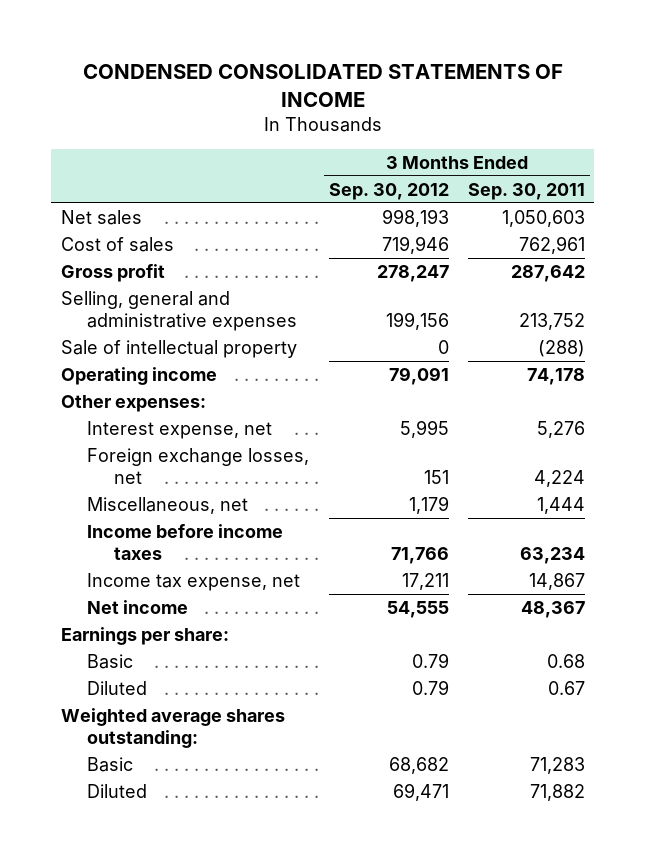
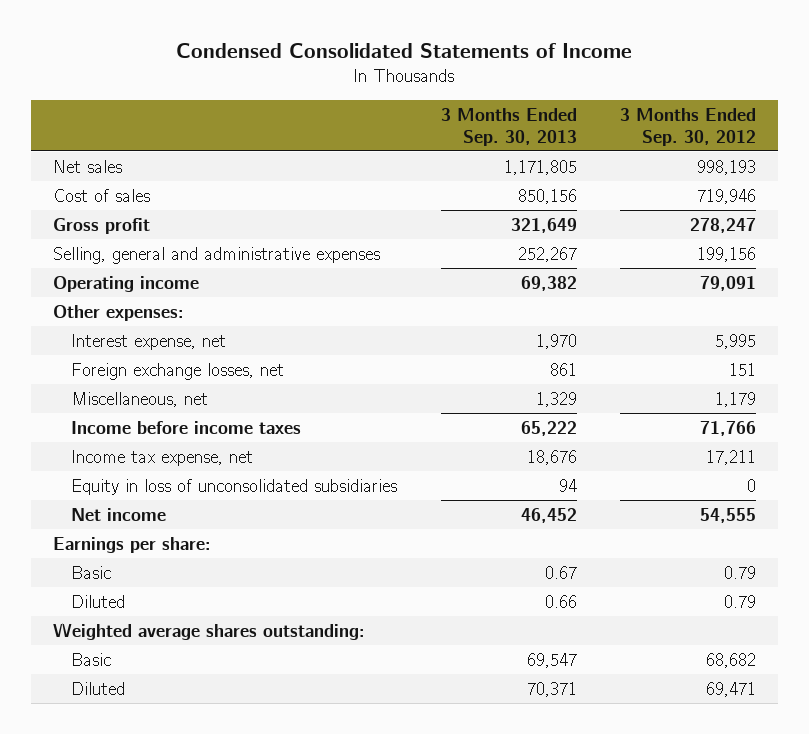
- CONDENSED CONSOLIDATED STATEMENTS OF INCOME
+ Condensed Consolidated Statements of Income
- | 3 Months Ended Sep. 30, 2012 | 3 Months Ended Sep. 30, 2011
+ | 3 Months Ended Sep. 30, 2013 | 3 Months Ended Sep. 30, 2012
- Sale of intellectual property | 0 | (288)
+ Equity in loss of unconsolidated subsidiaries | 94 | 0

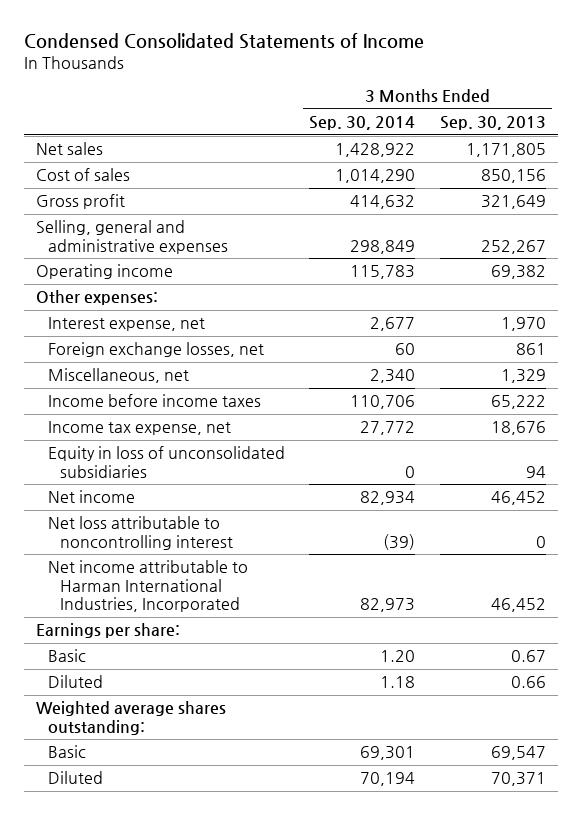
- | 3 Months Ended Sep. 30, 2013 | 3 Months Ended Sep. 30, 2012
+ | 3 Months Ended Sep. 30, 2014 | 3 Months Ended Sep. 30, 2013
+ Net loss attributable to noncontrolling interest | (39) | 0
+ Net income attributable to Harman International Industries, Incorporated | 82,973 | 46,452

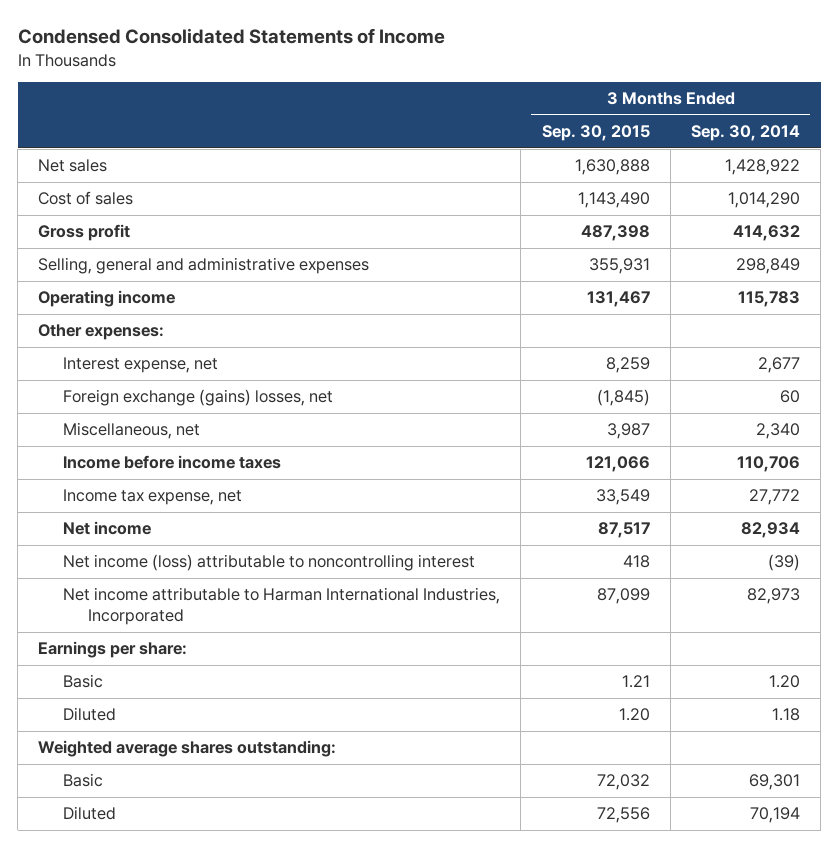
- | 3 Months Ended Sep. 30, 2014 | 3 Months Ended Sep. 30, 2013
+ | 3 Months Ended Sep. 30, 2015 | 3 Months Ended Sep. 30, 2014
- Foreign exchange losses, net | 60 | 861
+ Foreign exchange (gains) losses, net | (1,845) | 60
- Equity in loss of unconsolidated subsidiaries | 0 | 94
- Net loss attributable to noncontrolling interest | (39) | 0
+ Net income (loss) attributable to noncontrolling interest | 418 | (39)

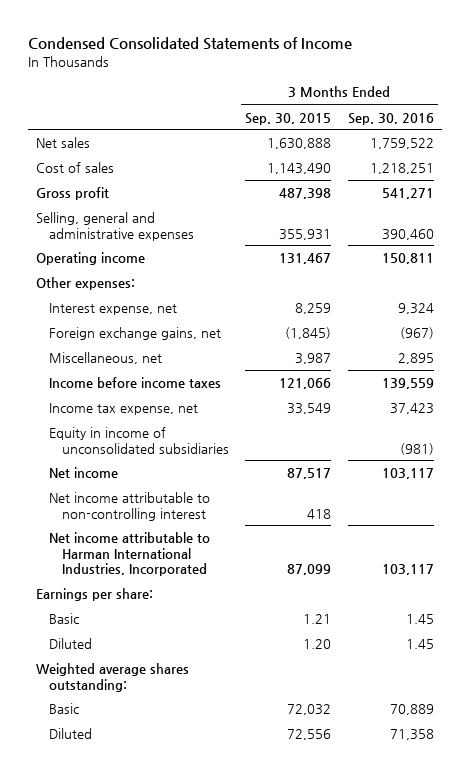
- | 3 Months Ended Sep. 30, 2015 | 3 Months Ended Sep. 30, 2014
+ | 3 Months Ended Sep. 30, 2015 | 3 Months Ended Sep. 30, 2016
- Foreign exchange (gains) losses, net | (1,845) | 60
+ Foreign exchange gains, net | (1,845) | (967)
+ Equity in income of unconsolidated subsidiaries | | (981)
- Net income (loss) attributable to noncontrolling interest | 418 | (39)
+ Net income attributable to non-controlling interest | 418 |

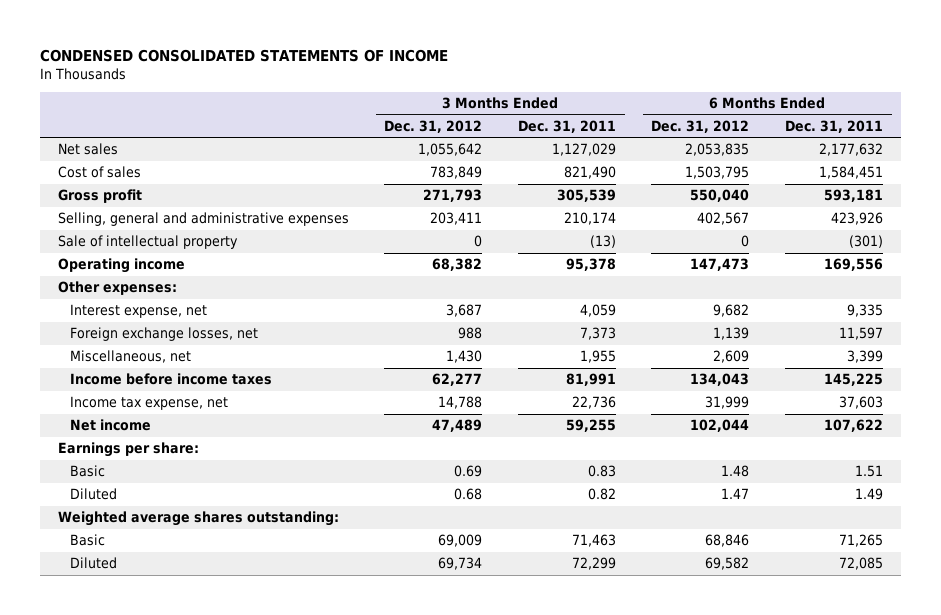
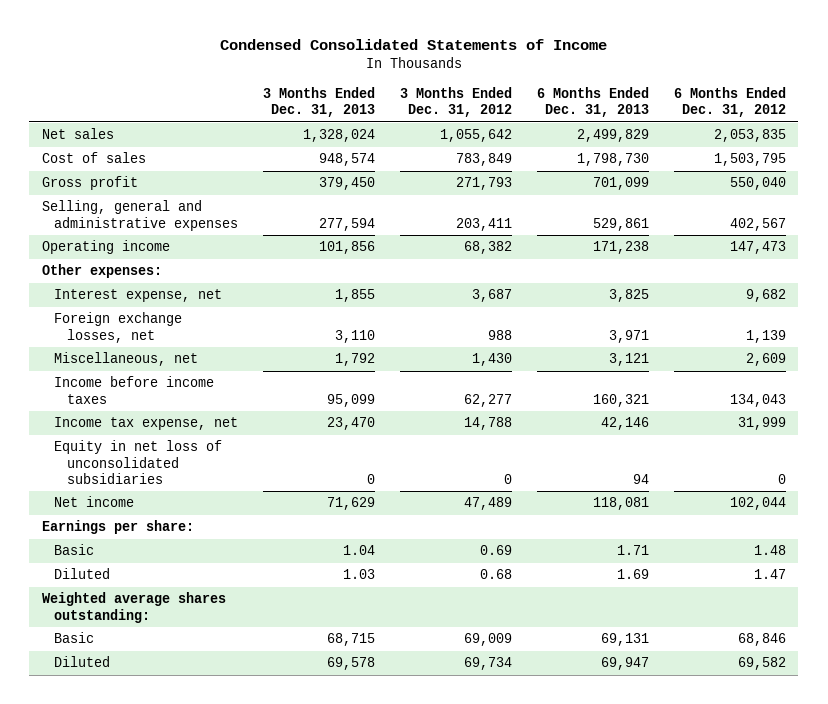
- CONDENSED CONSOLIDATED STATEMENTS OF INCOME
+ Condensed Consolidated Statements of Income
- | 3 Months Ended Dec. 31, 2012 | 3 Months Ended Dec. 31, 2011 | 6 Months Ended Dec. 31, 2012 | 6 Months Ended Dec. 31, 2011
+ | 3 Months Ended Dec. 31, 2013 | 3 Months Ended Dec. 31, 2012 | 6 Months Ended Dec. 31, 2013 | 6 Months Ended Dec. 31, 2012
- Sale of intellectual property | 0 | (13) | 0 | (301)
+ Equity in net loss of unconsolidated subsidiaries | 0 | 0 | 94 | 0

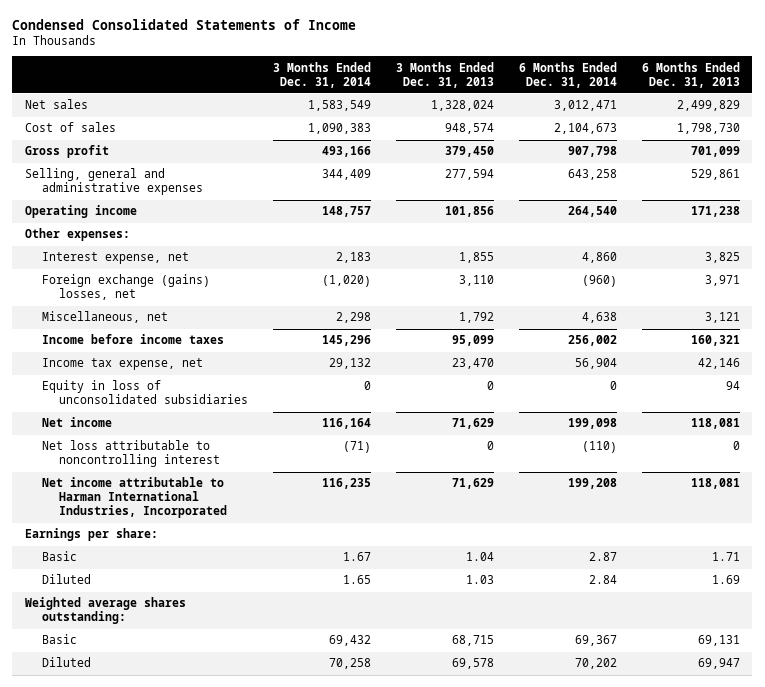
- | 3 Months Ended Dec. 31, 2013 | 3 Months Ended Dec. 31, 2012 | 6 Months Ended Dec. 31, 2013 | 6 Months Ended Dec. 31, 2012
+ | 3 Months Ended Dec. 31, 2014 | 3 Months Ended Dec. 31, 2013 | 6 Months Ended Dec. 31, 2014 | 6 Months Ended Dec. 31, 2013
- Foreign exchange losses, net | 3,110 | 988 | 3,971 | 1,139
+ Foreign exchange (gains) losses, net | (1,020) | 3,110 | (960) | 3,971
- Equity in net loss of unconsolidated subsidiaries | 0 | 0 | 94 | 0
+ Equity in loss of unconsolidated subsidiaries | 0 | 0 | 0 | 94
+ Net loss attributable to noncontrolling interest | (71) | 0 | (110) | 0
+ Net income attributable to Harman International Industries, Incorporated | 116,235 | 71,629 | 199,208 | 118,081

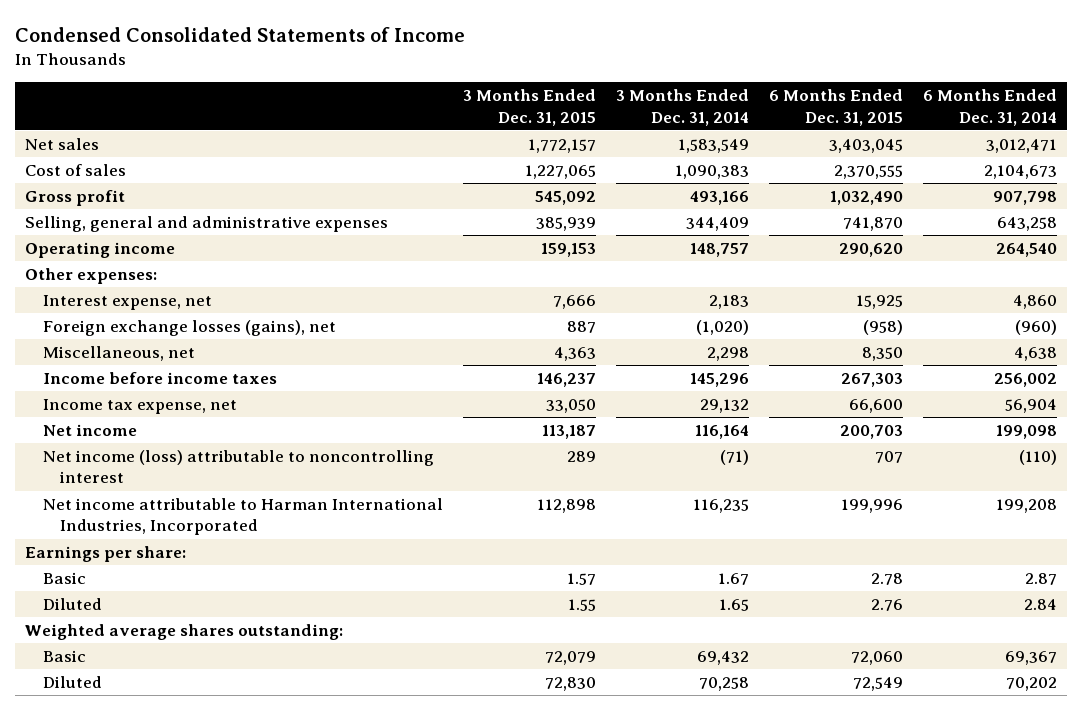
- | 3 Months Ended Dec. 31, 2014 | 3 Months Ended Dec. 31, 2013 | 6 Months Ended Dec. 31, 2014 | 6 Months Ended Dec. 31, 2013
+ | 3 Months Ended Dec. 31, 2015 | 3 Months Ended Dec. 31, 2014 | 6 Months Ended Dec. 31, 2015 | 6 Months Ended Dec. 31, 2014
- Foreign exchange (gains) losses, net | (1,020) | 3,110 | (960) | 3,971
+ Foreign exchange losses (gains), net | 887 | (1,020) | (958) | (960)
- Equity in loss of unconsolidated subsidiaries | 0 | 0 | 0 | 94
- Net loss attributable to noncontrolling interest | (71) | 0 | (110) | 0
+ Net income (loss) attributable to noncontrolling interest | 289 | (71) | 707 | (110)

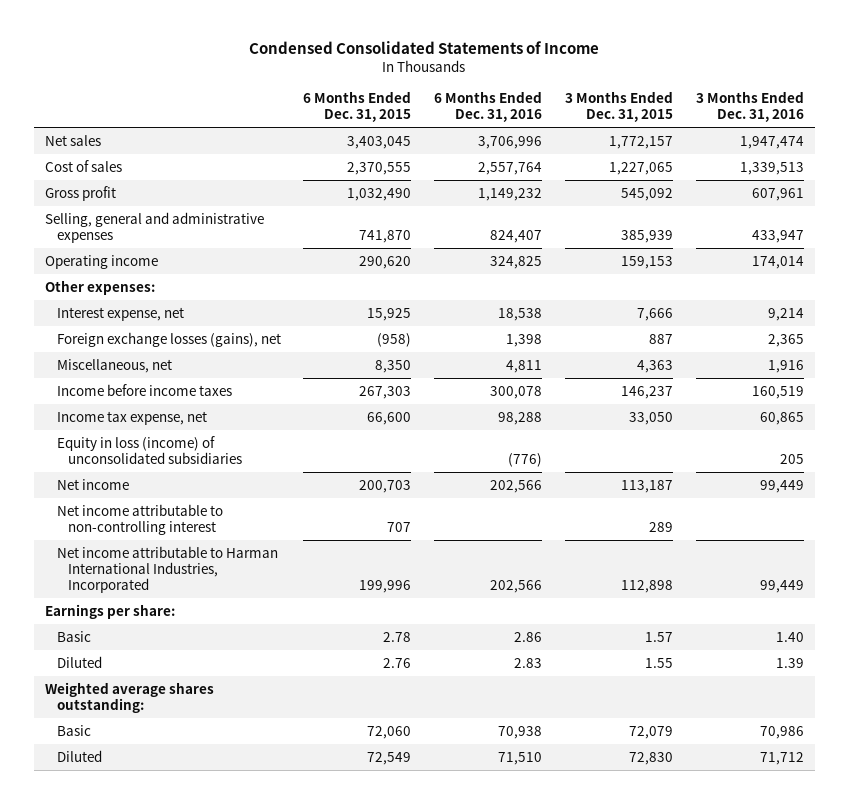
- | 3 Months Ended Dec. 31, 2015 | 3 Months Ended Dec. 31, 2014 | 6 Months Ended Dec. 31, 2015 | 6 Months Ended Dec. 31, 2014
+ | 6 Months Ended Dec. 31, 2015 | 6 Months Ended Dec. 31, 2016 | 3 Months Ended Dec. 31, 2015 | 3 Months Ended Dec. 31, 2016
+ Equity in loss (income) of unconsolidated subsidiaries | | (776) | | 205
- Net income (loss) attributable to noncontrolling interest | 289 | (71) | 707 | (110)
+ Net income attributable to non-controlling interest | 707 | | 289 |

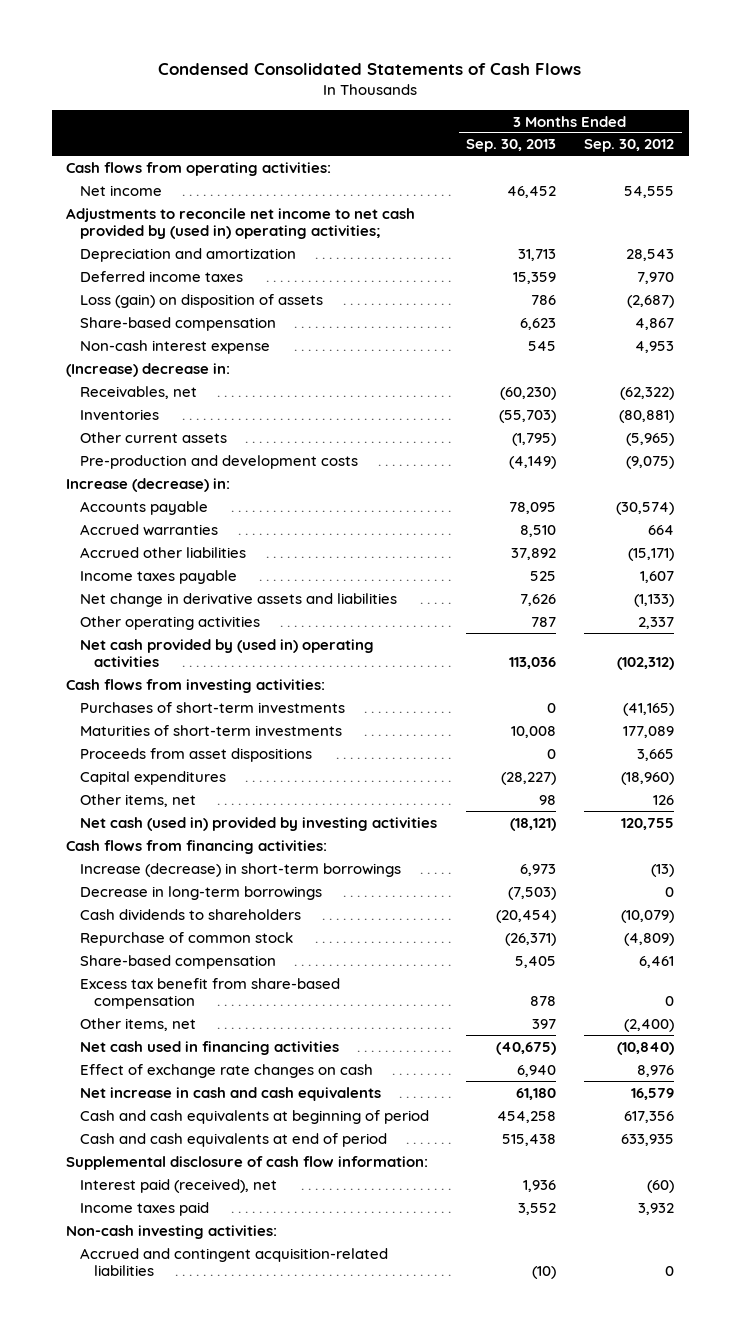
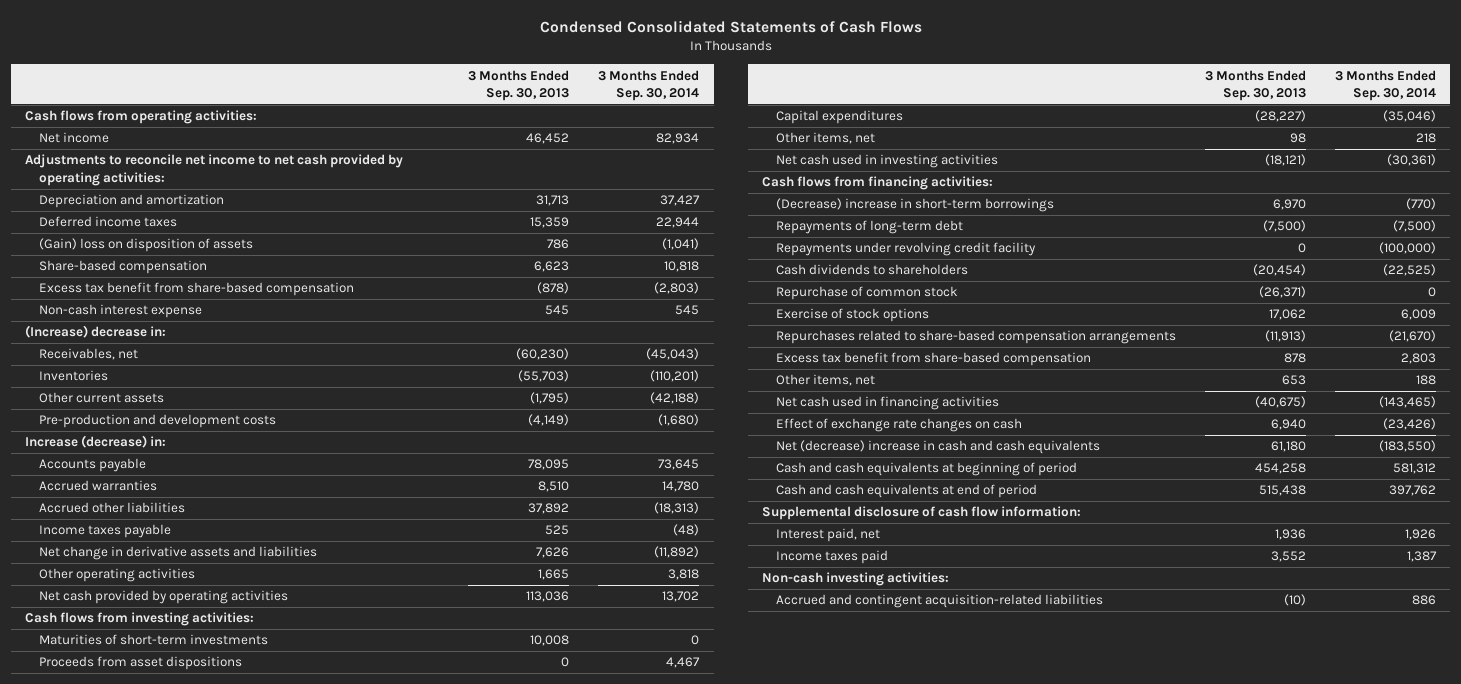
- | 3 Months Ended Sep. 30, 2013 | 3 Months Ended Sep. 30, 2012
+ | 3 Months Ended Sep. 30, 2013 | 3 Months Ended Sep. 30, 2014
- Adjustments to reconcile net income to net cash provided by (used in) operating activities;
+ Adjustments to reconcile net income to net cash provided by operating activities:
- Loss (gain) on disposition of assets | 786 | (2,687)
+ (Gain) loss on disposition of assets | 786 | (1,041)
+ Excess tax benefit from share-based compensation | (878) | (2,803)
- Other operating activities | 787 | 2,337
- Net cash provided by (used in) operating activities | 113,036 | (102,312)
+ Other operating activities | 1,665 | 3,818
+ Net cash provided by operating activities | 113,036 | 13,702
- Purchases of short-term investments | 0 | (41,165)
- Net cash (used in) provided by investing activities | (18,121) | 120,755
+ Net cash used in investing activities | (18,121) | (30,361)
- Increase (decrease) in short-term borrowings | 6,973 | (13)
- Decrease in long-term borrowings | (7,503) | 0
+ (Decrease) increase in short-term borrowings | 6,970 | (770)
+ Repayments of long-term debt | (7,500) | (7,500)
+ Repayments under revolving credit facility | 0 | (100,000)
- Share-based compensation | 5,405 | 6,461
+ Exercise of stock options | 17,062 | 6,009
+ Repurchases related to share-based compensation arrangements | (11,913) | (21,670)
- Other items, net | 397 | (2,400)
+ Other items, net | 653 | 188
- Net increase in cash and cash equivalents | 61,180 | 16,579
+ Net (decrease) increase in cash and cash equivalents | 61,180 | (183,550)
- Interest paid (received), net | 1,936 | (60)
+ Interest paid, net | 1,936 | 1,926

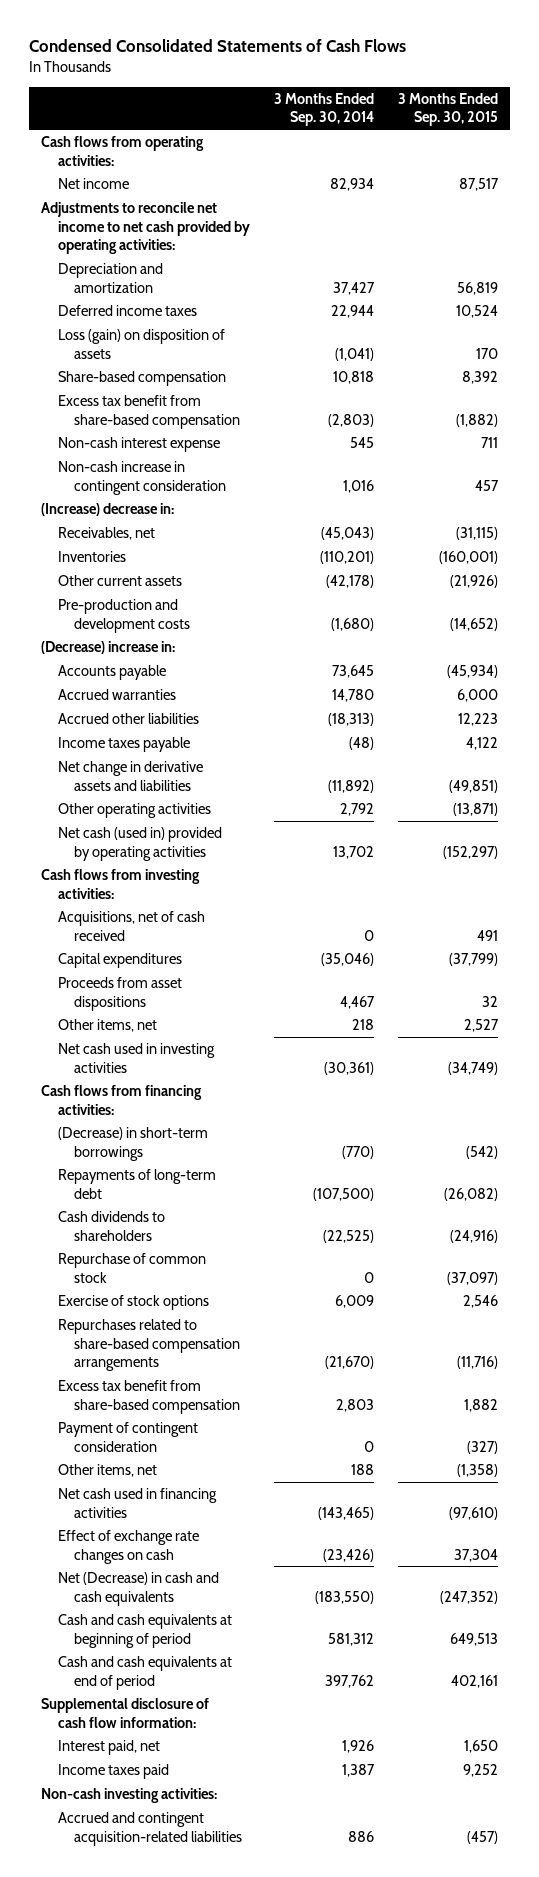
- | 3 Months Ended Sep. 30, 2013 | 3 Months Ended Sep. 30, 2014
+ | 3 Months Ended Sep. 30, 2014 | 3 Months Ended Sep. 30, 2015
- (Gain) loss on disposition of assets | 786 | (1,041)
+ Loss (gain) on disposition of assets | (1,041) | 170
+ Non-cash increase in contingent consideration | 1,016 | 457
- Other current assets | (1,795) | (42,188)
+ Other current assets | (42,178) | (21,926)
- Increase (decrease) in:
+ (Decrease) increase in:
- Other operating activities | 1,665 | 3,818
- Net cash provided by operating activities | 113,036 | 13,702
+ Other operating activities | 2,792 | (13,871)
+ Net cash (used in) provided by operating activities | 13,702 | (152,297)
- Maturities of short-term investments | 10,008 | 0
+ Acquisitions, net of cash received | 0 | 491
moved down: Proceeds from asset dispositions | 4,467 | 32
- (Decrease) increase in short-term borrowings | 6,970 | (770)
- Repayments of long-term debt | (7,500) | (7,500)
- Repayments under revolving credit facility | 0 | (100,000)
+ (Decrease) in short-term borrowings | (770) | (542)
+ Repayments of long-term debt | (107,500) | (26,082)
+ Payment of contingent consideration | 0 | (327)
- Net (decrease) increase in cash and cash equivalents | 61,180 | (183,550)
+ Net (Decrease) in cash and cash equivalents | (183,550) | (247,352)

